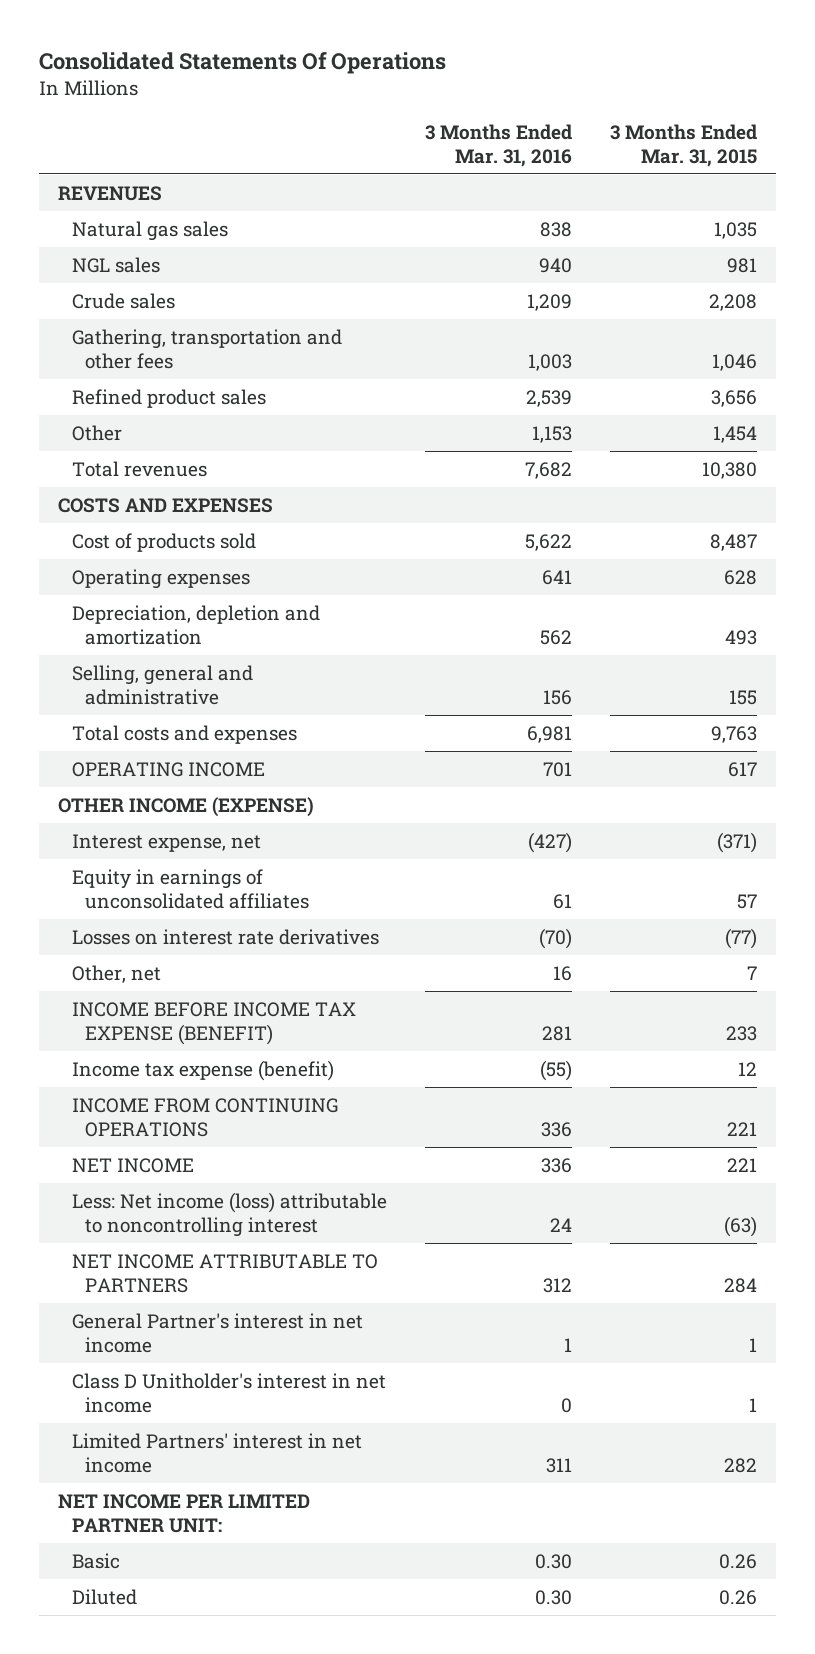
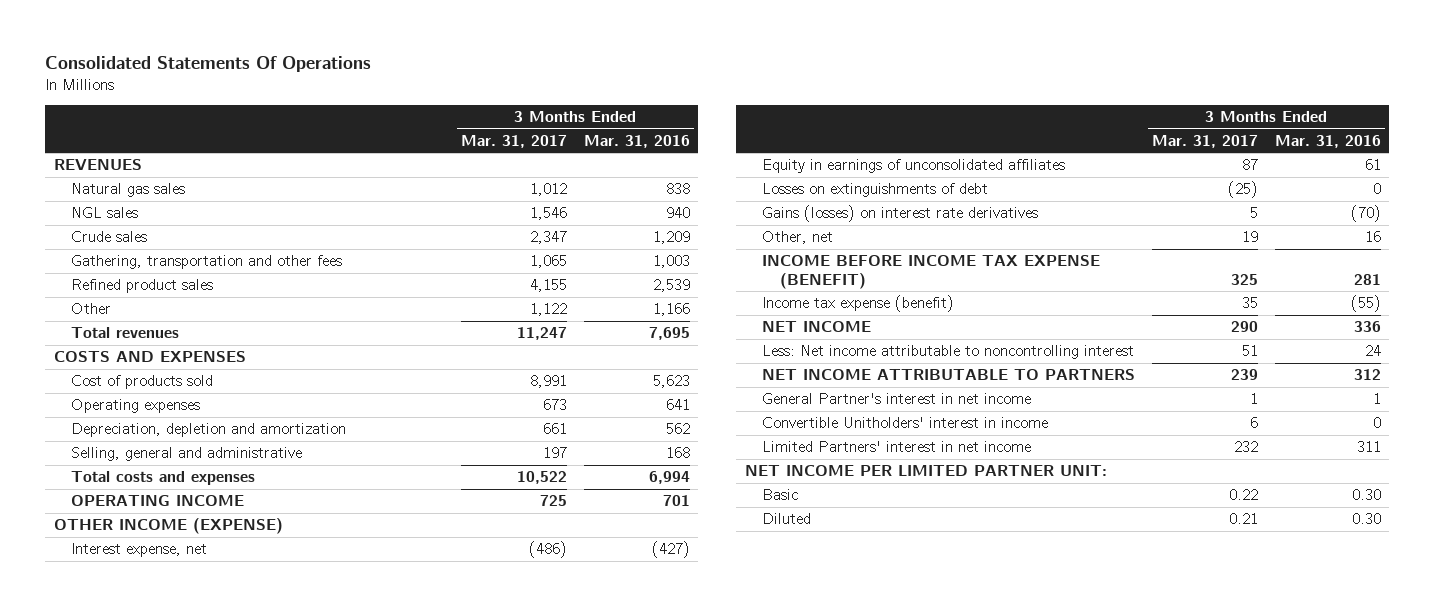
- | 3 Months Ended Mar. 31, 2016 | 3 Months Ended Mar. 31, 2015
+ | 3 Months Ended Mar. 31, 2017 | 3 Months Ended Mar. 31, 2016
- Other | 1,153 | 1,454
- Total revenues | 7,682 | 10,380
+ Other | 1,122 | 1,166
+ Total revenues | 11,247 | 7,695
- Cost of products sold | 5,622 | 8,487
+ Cost of products sold | 8,991 | 5,623
- Selling, general and administrative | 156 | 155
- Total costs and expenses | 6,981 | 9,763
+ Selling, general and administrative | 197 | 168
+ Total costs and expenses | 10,522 | 6,994
- Losses on interest rate derivatives | (70) | (77)
+ Losses on extinguishments of debt | (25) | 0
+ Gains (losses) on interest rate derivatives | 5 | (70)
- INCOME FROM CONTINUING OPERATIONS | 336 | 221
- Less: Net income (loss) attributable to noncontrolling interest | 24 | (63)
+ Less: Net income attributable to noncontrolling interest | 51 | 24
- Class D Unitholder's interest in net income | 0 | 1
+ Convertible Unitholders' interest in income | 6 | 0

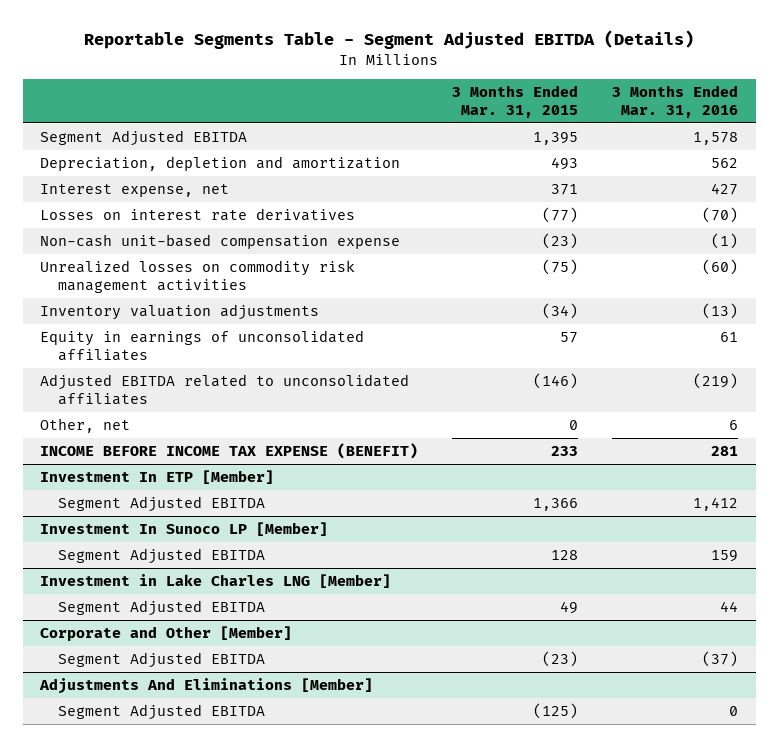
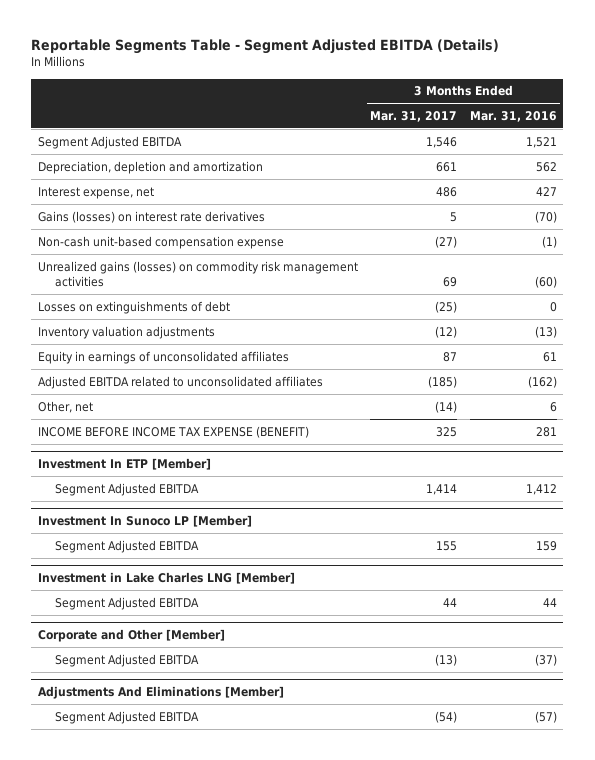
- | 3 Months Ended Mar. 31, 2015 | 3 Months Ended Mar. 31, 2016
+ | 3 Months Ended Mar. 31, 2017 | 3 Months Ended Mar. 31, 2016
- Segment Adjusted EBITDA | 1,395 | 1,578
+ Segment Adjusted EBITDA | 1,546 | 1,521
- Losses on interest rate derivatives | (77) | (70)
+ Gains (losses) on interest rate derivatives | 5 | (70)
- Unrealized losses on commodity risk management activities | (75) | (60)
+ Unrealized gains (losses) on commodity risk management activities | 69 | (60)
+ Losses on extinguishments of debt | (25) | 0
- Adjusted EBITDA related to unconsolidated affiliates | (146) | (219)
+ Adjusted EBITDA related to unconsolidated affiliates | (185) | (162)
@ Adjustments And Eliminations [Member]
- Segment Adjusted EBITDA | (125) | 0
+ Segment Adjusted EBITDA | (54) | (57)

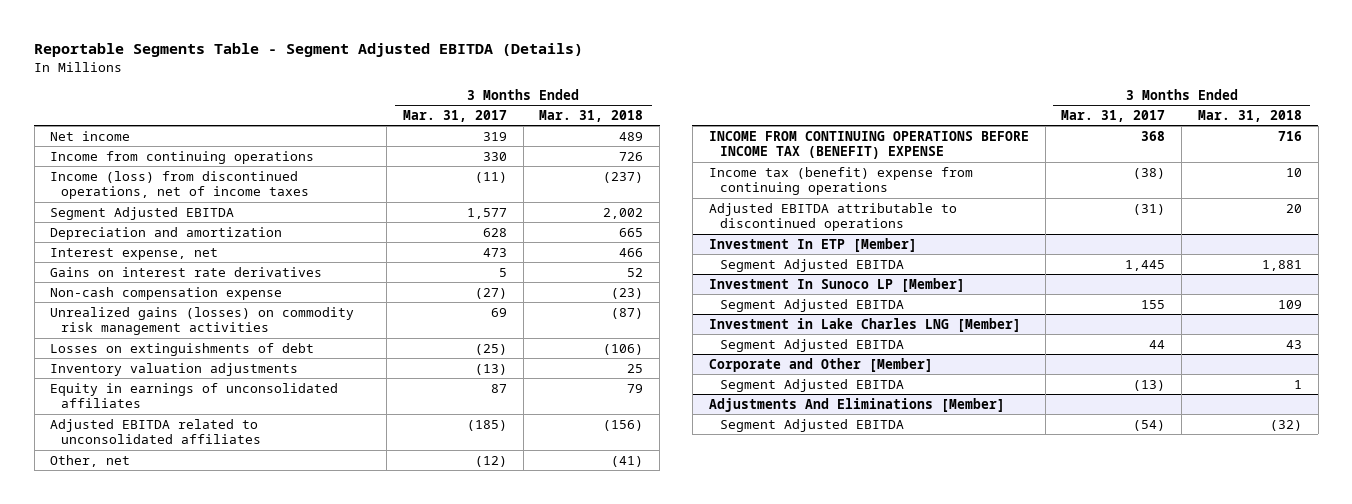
- | 3 Months Ended Mar. 31, 2017 | 3 Months Ended Mar. 31, 2016
+ | 3 Months Ended Mar. 31, 2017 | 3 Months Ended Mar. 31, 2018
- Segment Adjusted EBITDA | 1,546 | 1,521
- Depreciation, depletion and amortization | 661 | 562
- Interest expense, net | 486 | 427
- Gains (losses) on interest rate derivatives | 5 | (70)
- Non-cash unit-based compensation expense | (27) | (1)
+ Net income | 319 | 489
+ Income from continuing operations | 330 | 726
+ Income (loss) from discontinued operations, net of income taxes | (11) | (237)
+ Segment Adjusted EBITDA | 1,577 | 2,002
+ Depreciation and amortization | 628 | 665
+ Interest expense, net | 473 | 466
+ Gains on interest rate derivatives | 5 | 52
+ Non-cash compensation expense | (27) | (23)
- Inventory valuation adjustments | (12) | (13)
+ Inventory valuation adjustments | (13) | 25
- Other, net | (14) | 6
- INCOME BEFORE INCOME TAX EXPENSE (BENEFIT) | 325 | 281
+ Other, net | (12) | (41)
+ INCOME FROM CONTINUING OPERATIONS BEFORE INCOME TAX (BENEFIT) EXPENSE | 368 | 716
+ Income tax (benefit) expense from continuing operations | (38) | 10
+ Adjusted EBITDA attributable to discontinued operations | (31) | 20
@ Investment In ETP [Member]
- Segment Adjusted EBITDA | 1,414 | 1,412
+ Segment Adjusted EBITDA | 1,445 | 1,881

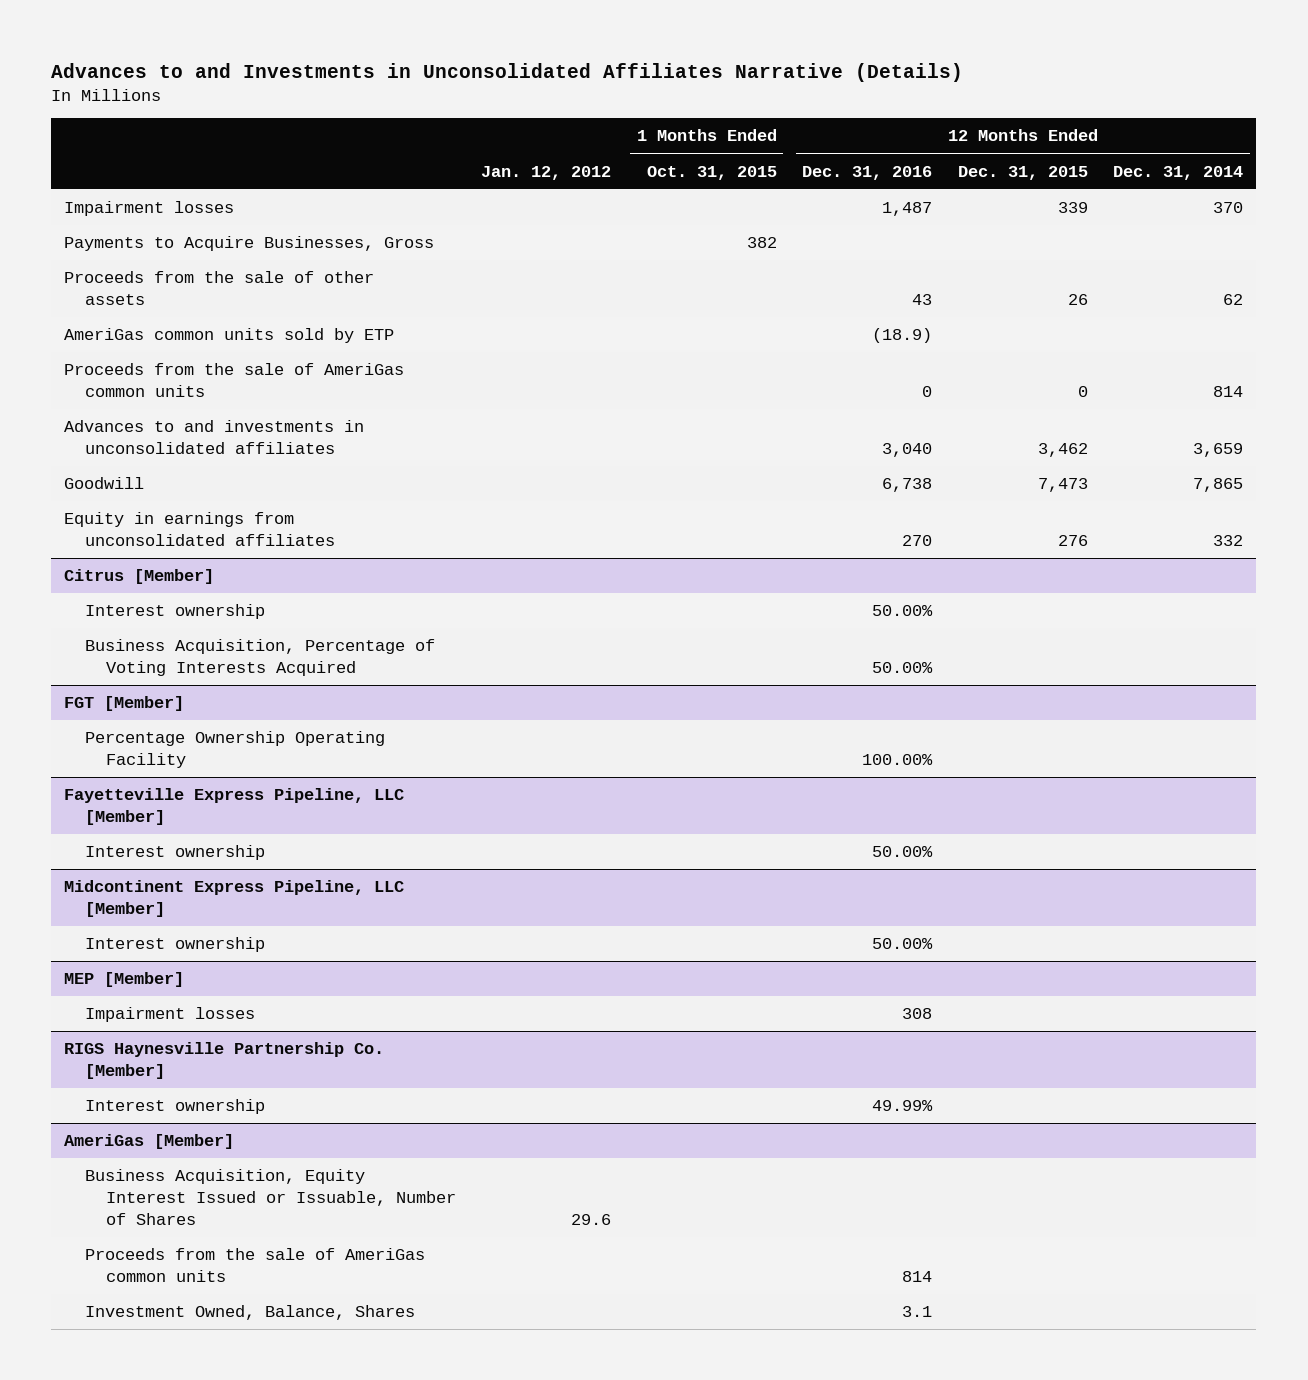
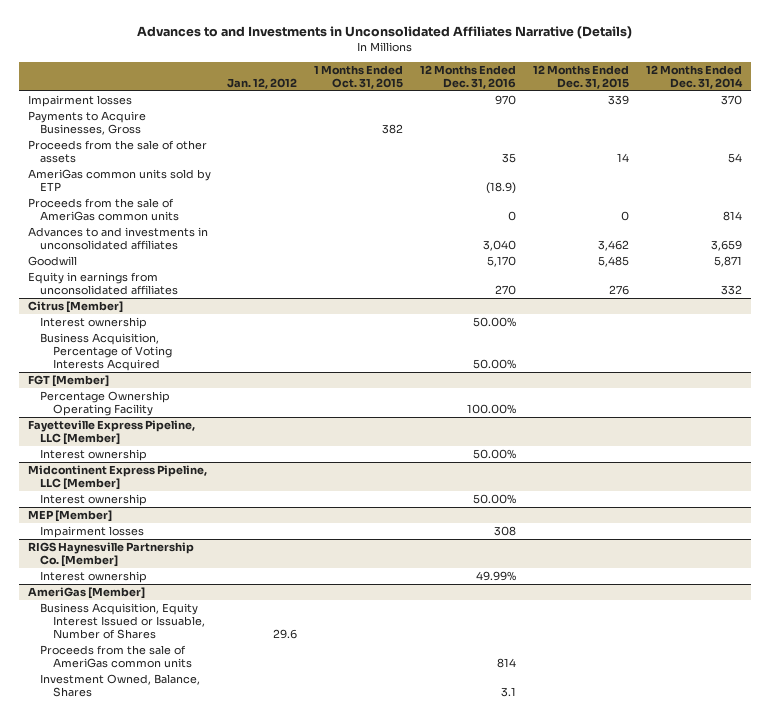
- Impairment losses | | | 1,487 | 339 | 370
+ Impairment losses | | | 970 | 339 | 370
- Proceeds from the sale of other assets | | | 43 | 26 | 62
+ Proceeds from the sale of other assets | | | 35 | 14 | 54
- Goodwill | | | 6,738 | 7,473 | 7,865
+ Goodwill | | | 5,170 | 5,485 | 5,871

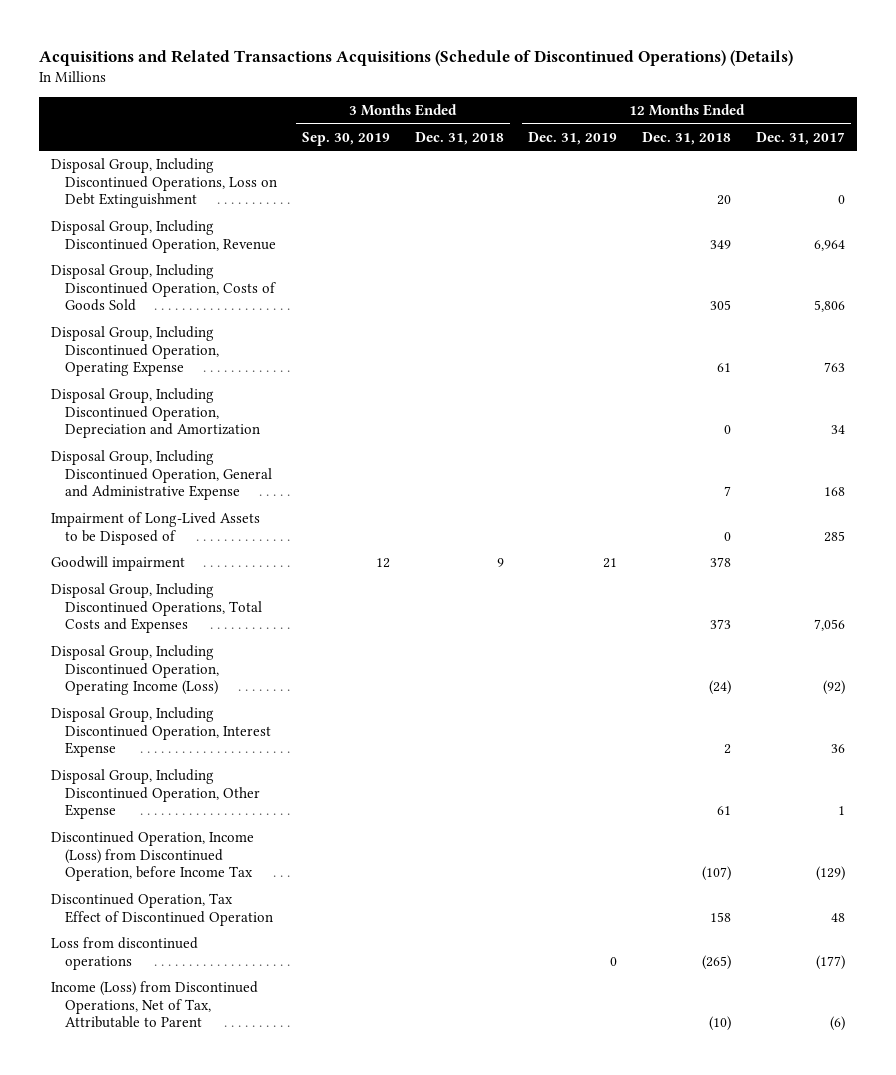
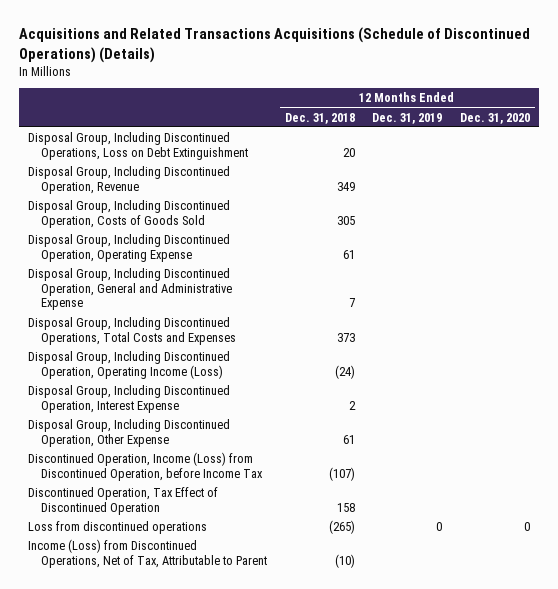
- | 3 Months Ended Sep. 30, 2019 | 3 Months Ended Dec. 31, 2018 | 12 Months Ended Dec. 31, 2019 | 12 Months Ended Dec. 31, 2018 | 12 Months Ended Dec. 31, 2017
+ | 12 Months Ended Dec. 31, 2018 | 12 Months Ended Dec. 31, 2019 | 12 Months Ended Dec. 31, 2020
- Disposal Group, Including Discontinued Operation, Depreciation and Amortization | | | | 0 | 34
- Impairment of Long-Lived Assets to be Disposed of | | | | 0 | 285
- Goodwill impairment | 12 | 9 | 21 | 378 |

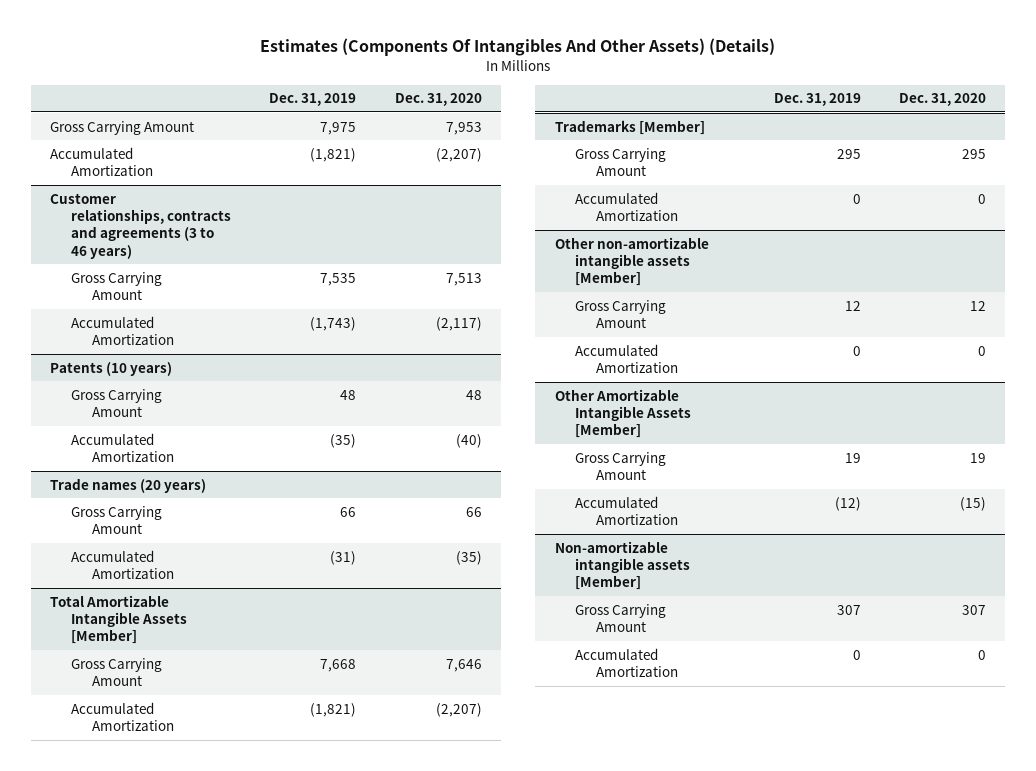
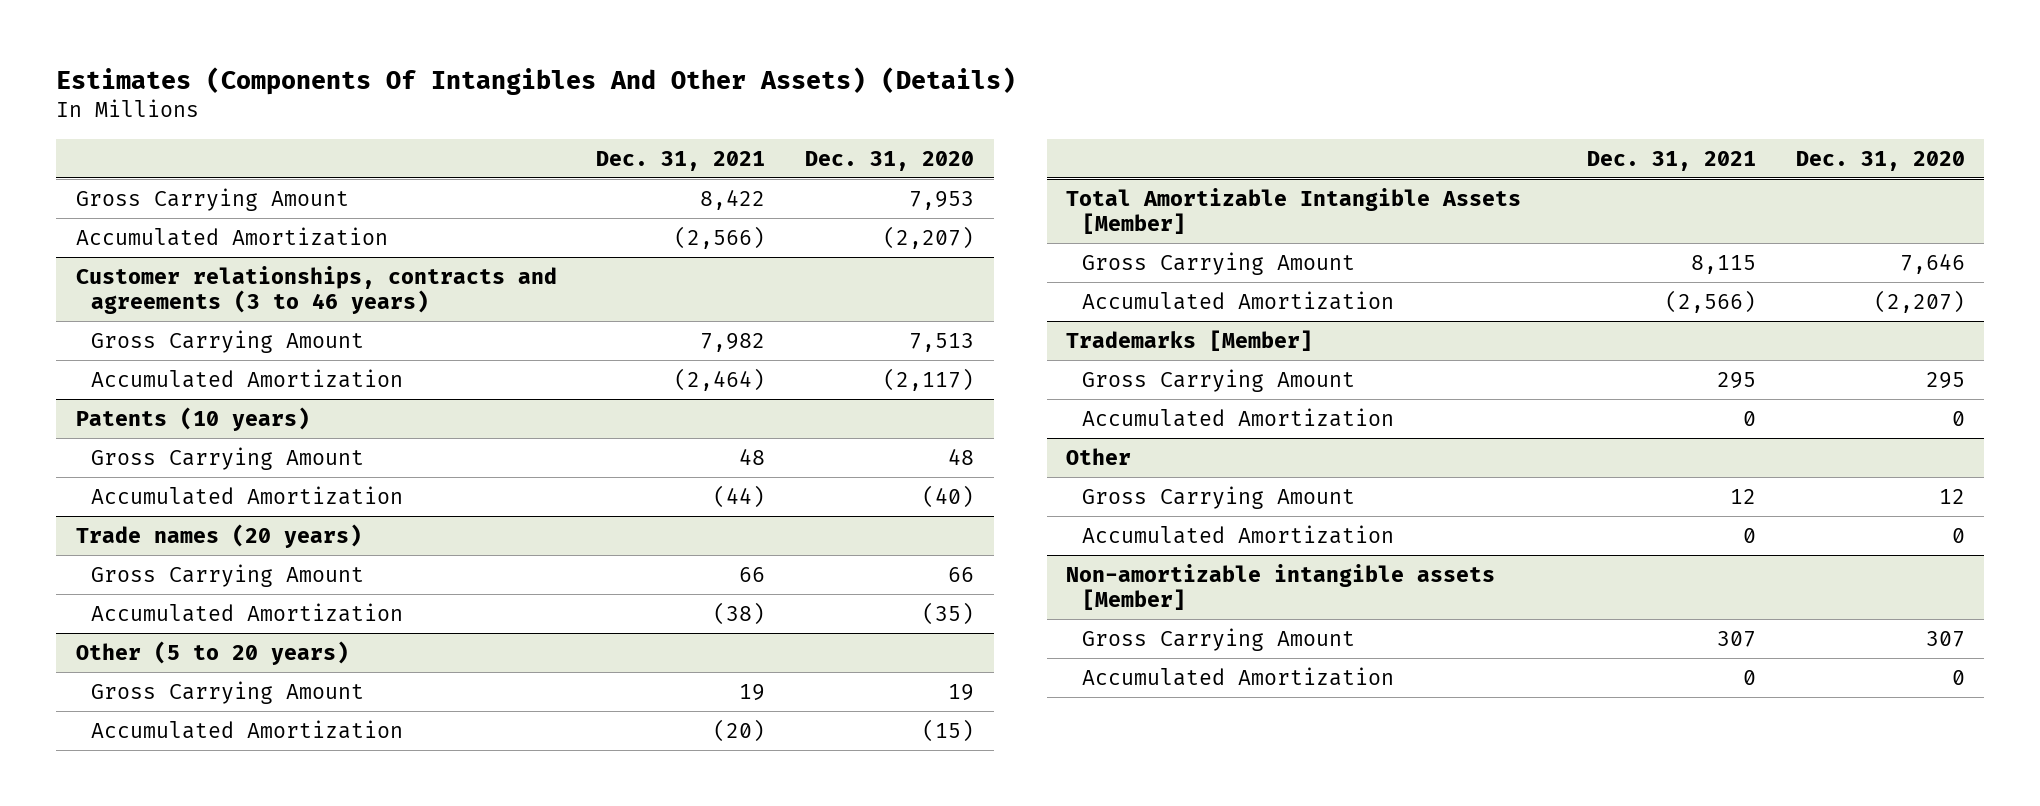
- | Dec. 31, 2019 | Dec. 31, 2020
+ | Dec. 31, 2021 | Dec. 31, 2020
+ Other (5 to 20 years)
+ Gross Carrying Amount | 19 | 19
+ Accumulated Amortization | (20) | (15)
- Other non-amortizable intangible assets [Member]
+ Other
- Other Amortizable Intangible Assets [Member]
- Gross Carrying Amount | 19 | 19
- Accumulated Amortization | (12) | (15)

